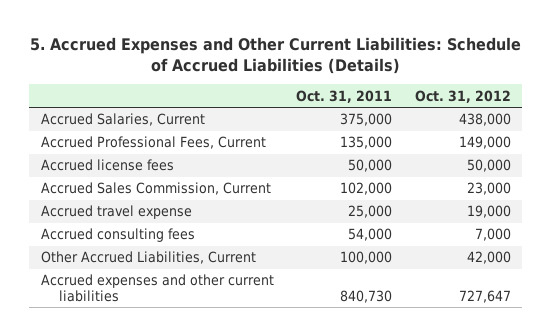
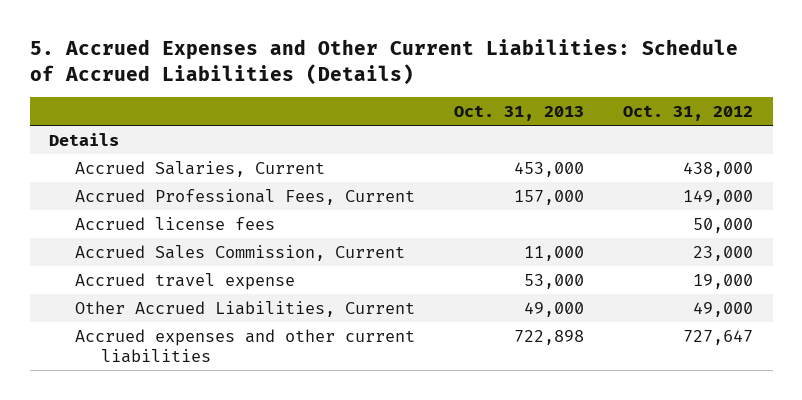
- | Oct. 31, 2011 | Oct. 31, 2012
+ | Oct. 31, 2013 | Oct. 31, 2012
+ Details
- Accrued consulting fees | 54,000 | 7,000
- Other Accrued Liabilities, Current | 100,000 | 42,000
+ Other Accrued Liabilities, Current | 49,000 | 49,000

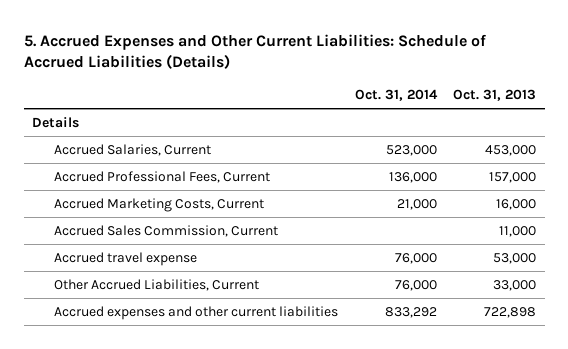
- | Oct. 31, 2013 | Oct. 31, 2012
+ | Oct. 31, 2014 | Oct. 31, 2013
- Accrued license fees | | 50,000
+ Accrued Marketing Costs, Current | 21,000 | 16,000
- Other Accrued Liabilities, Current | 49,000 | 49,000
+ Other Accrued Liabilities, Current | 76,000 | 33,000

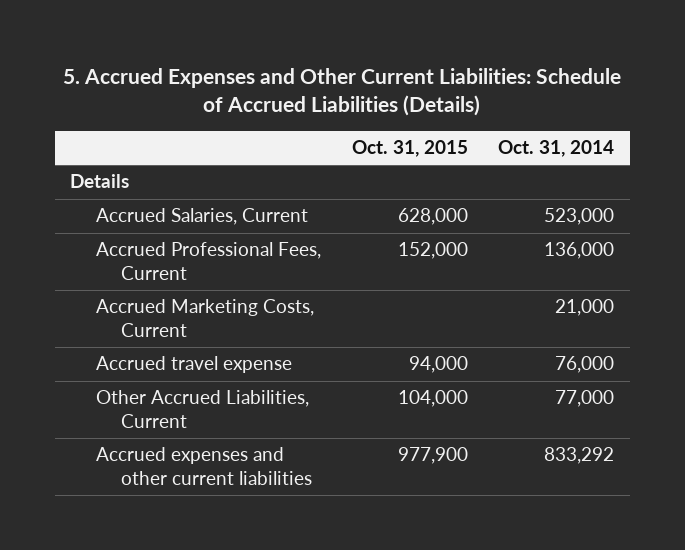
- | Oct. 31, 2014 | Oct. 31, 2013
+ | Oct. 31, 2015 | Oct. 31, 2014
- Accrued Sales Commission, Current | | 11,000
- Other Accrued Liabilities, Current | 76,000 | 33,000
+ Other Accrued Liabilities, Current | 104,000 | 77,000

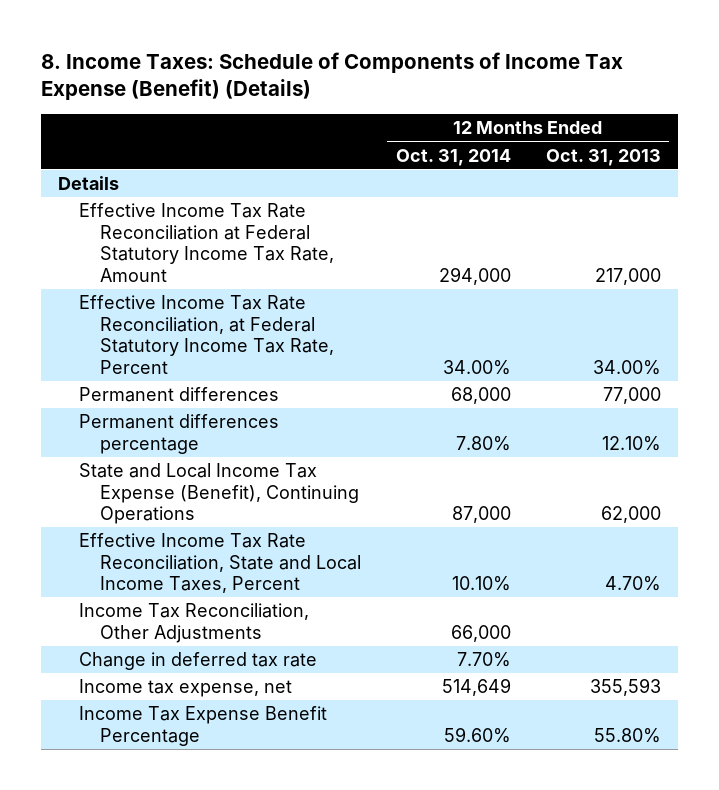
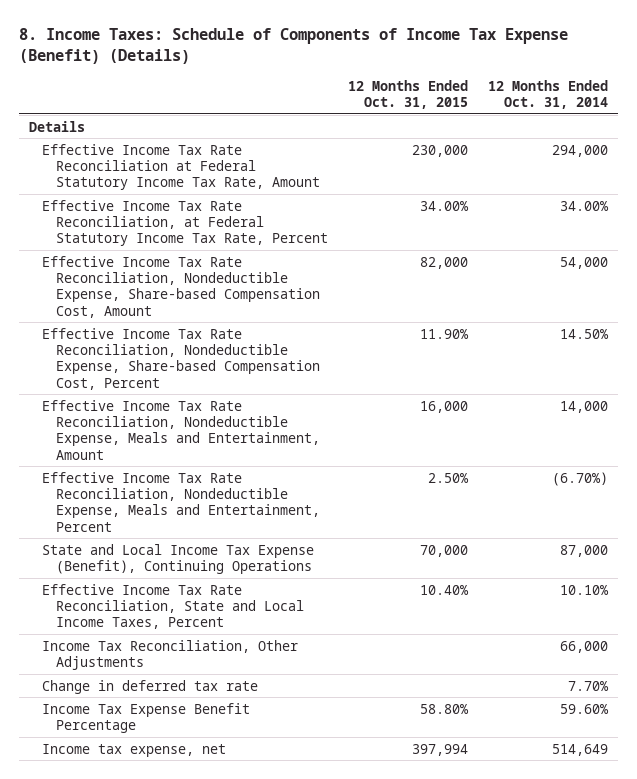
- | 12 Months Ended Oct. 31, 2014 | 12 Months Ended Oct. 31, 2013
+ | 12 Months Ended Oct. 31, 2015 | 12 Months Ended Oct. 31, 2014
- Permanent differences | 68,000 | 77,000
- Permanent differences percentage | 7.80% | 12.10%
+ Effective Income Tax Rate Reconciliation, Nondeductible Expense, Share-based Compensation Cost, Amount | 82,000 | 54,000
+ Effective Income Tax Rate Reconciliation, Nondeductible Expense, Share-based Compensation Cost, Percent | 11.90% | 14.50%
+ Effective Income Tax Rate Reconciliation, Nondeductible Expense, Meals and Entertainment, Amount | 16,000 | 14,000
+ Effective Income Tax Rate Reconciliation, Nondeductible Expense, Meals and Entertainment, Percent | 2.50% | (6.70%)
moved down: Income tax expense, net | 397,994 | 514,649

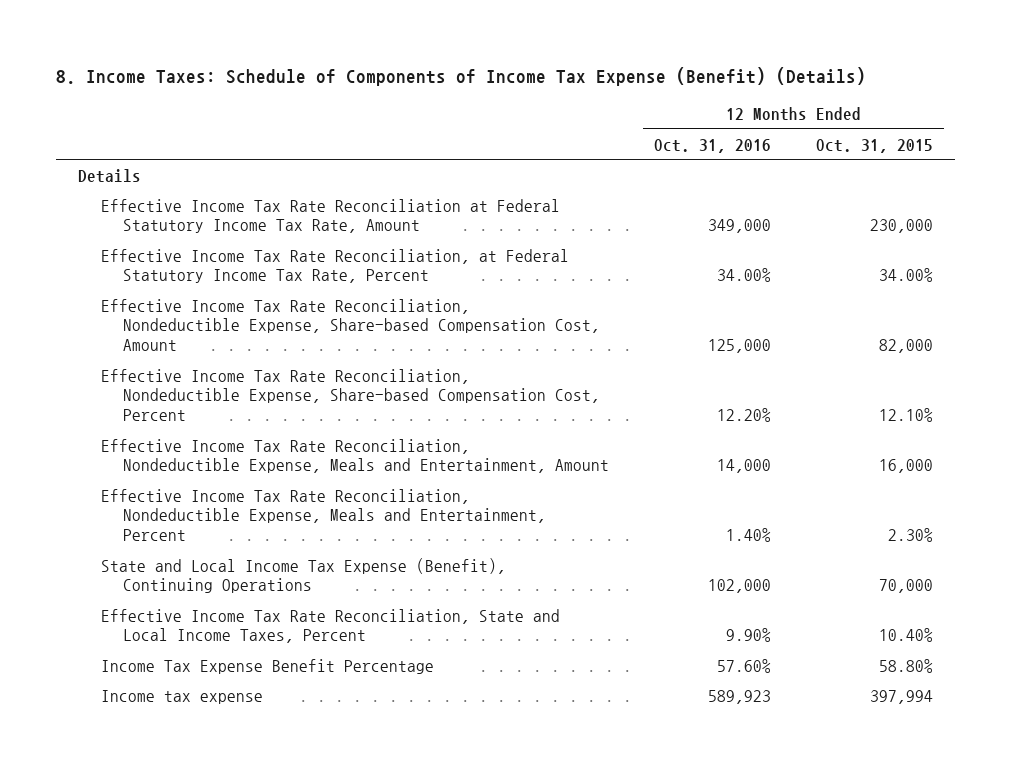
- | 12 Months Ended Oct. 31, 2015 | 12 Months Ended Oct. 31, 2014
+ | 12 Months Ended Oct. 31, 2016 | 12 Months Ended Oct. 31, 2015
- Effective Income Tax Rate Reconciliation, Nondeductible Expense, Share-based Compensation Cost, Percent | 11.90% | 14.50%
+ Effective Income Tax Rate Reconciliation, Nondeductible Expense, Share-based Compensation Cost, Percent | 12.20% | 12.10%
- Effective Income Tax Rate Reconciliation, Nondeductible Expense, Meals and Entertainment, Percent | 2.50% | (6.70%)
+ Effective Income Tax Rate Reconciliation, Nondeductible Expense, Meals and Entertainment, Percent | 1.40% | 2.30%
- Income Tax Reconciliation, Other Adjustments | | 66,000
- Change in deferred tax rate | | 7.70%
- Income tax expense, net | 397,994 | 514,649
+ Income tax expense | 589,923 | 397,994

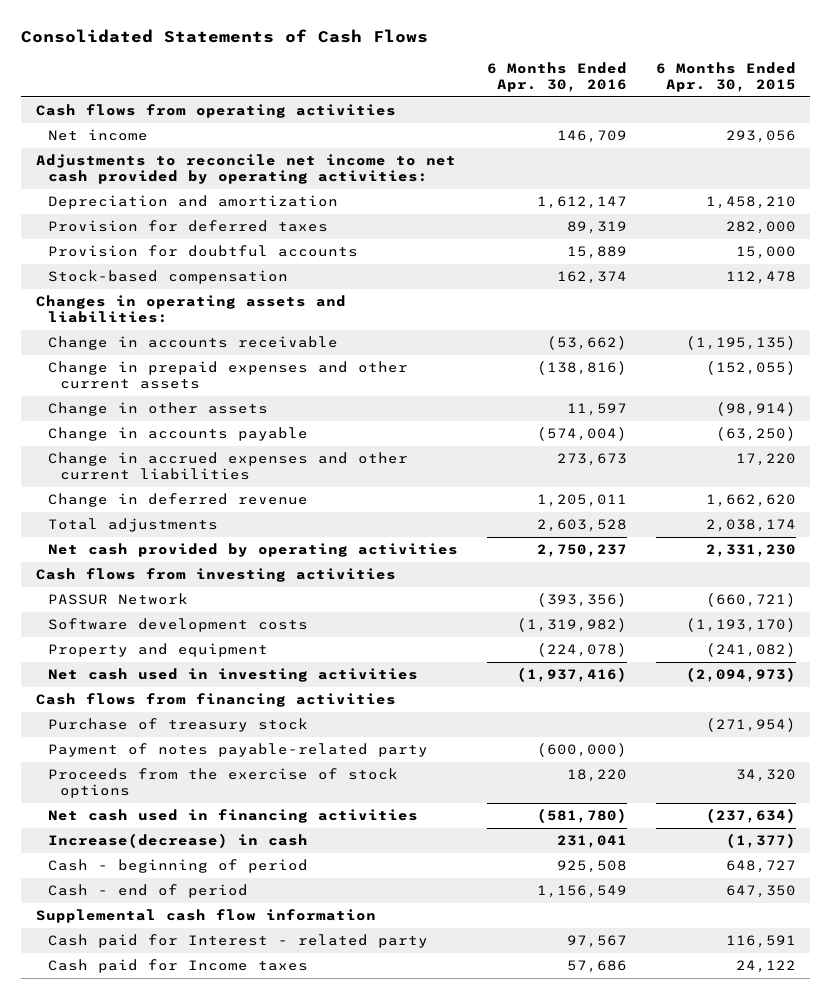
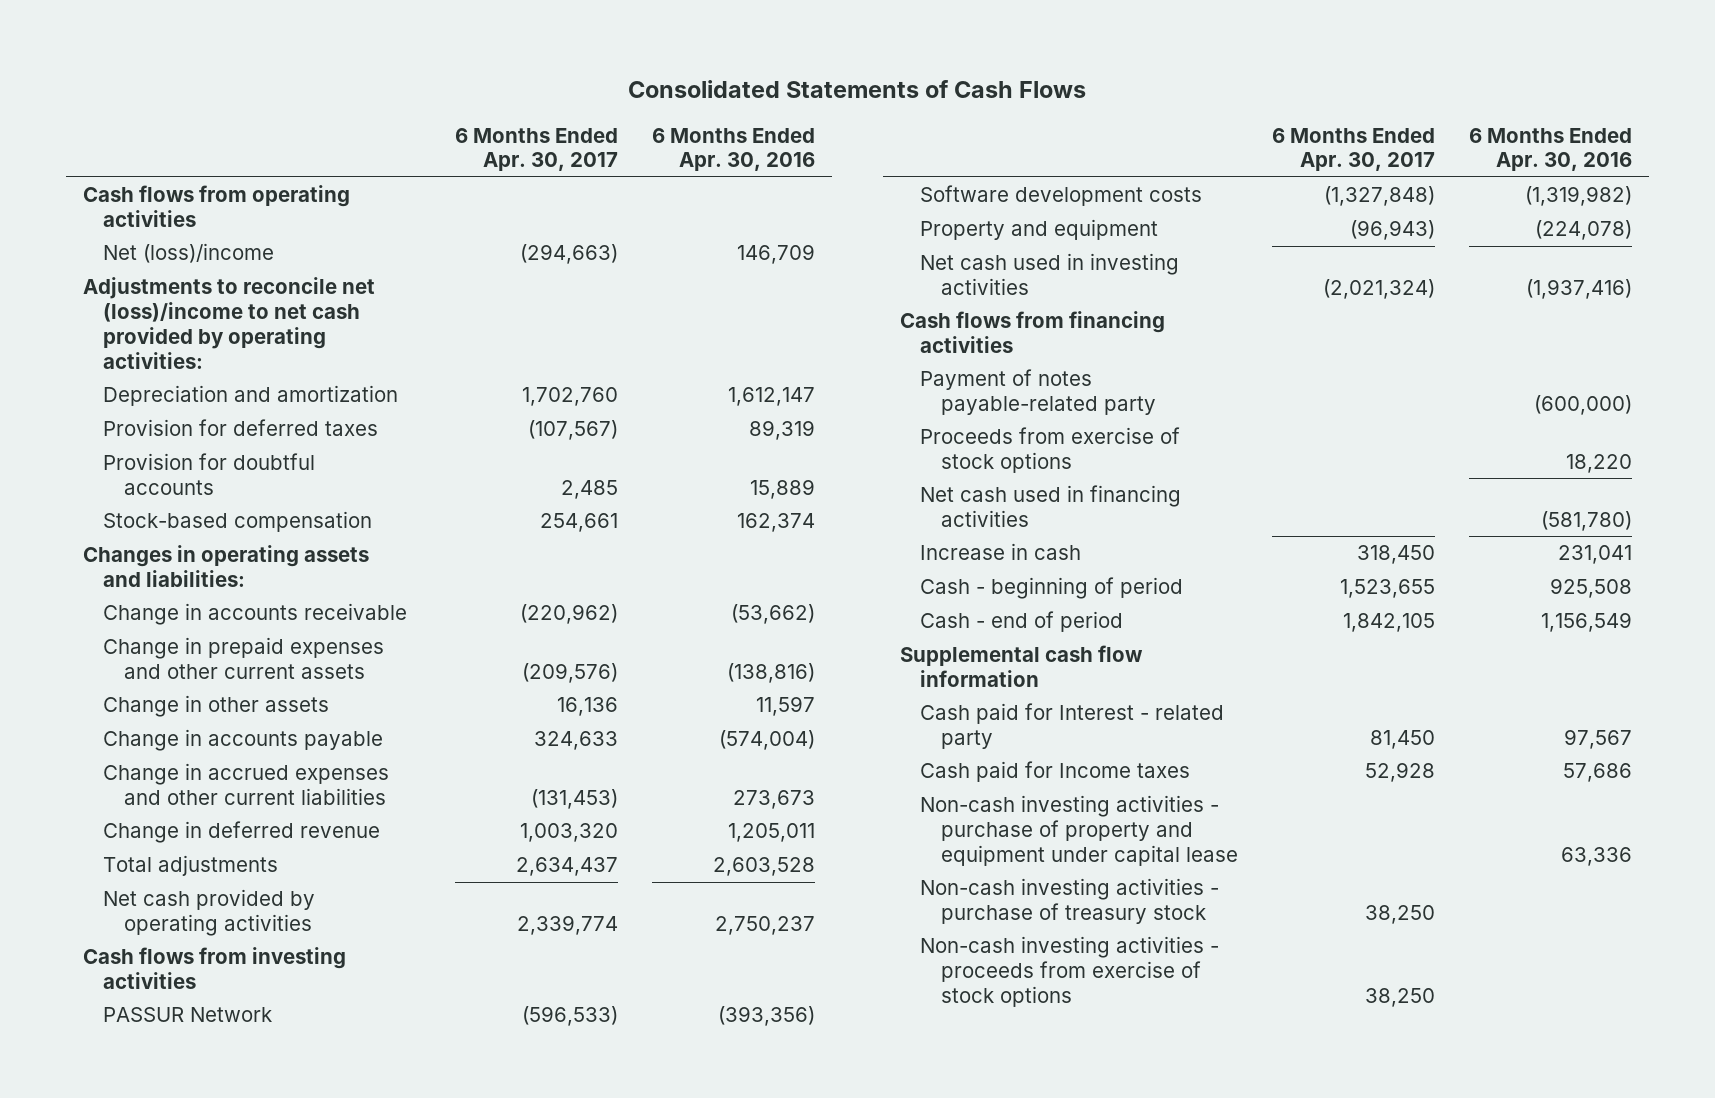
- | 6 Months Ended Apr. 30, 2016 | 6 Months Ended Apr. 30, 2015
+ | 6 Months Ended Apr. 30, 2017 | 6 Months Ended Apr. 30, 2016
- Net income | 146,709 | 293,056
- Adjustments to reconcile net income to net cash provided by operating activities:
+ Net (loss)/income | (294,663) | 146,709
+ Adjustments to reconcile net (loss)/income to net cash provided by operating activities:
- Purchase of treasury stock | | (271,954)
- Proceeds from the exercise of stock options | 18,220 | 34,320
+ Proceeds from exercise of stock options | | 18,220
- Increase(decrease) in cash | 231,041 | (1,377)
+ Increase in cash | 318,450 | 231,041
+ Non-cash investing activities - purchase of property and equipment under capital lease | | 63,336
+ Non-cash investing activities - purchase of treasury stock | 38,250 |
+ Non-cash investing activities - proceeds from exercise of stock options | 38,250 |

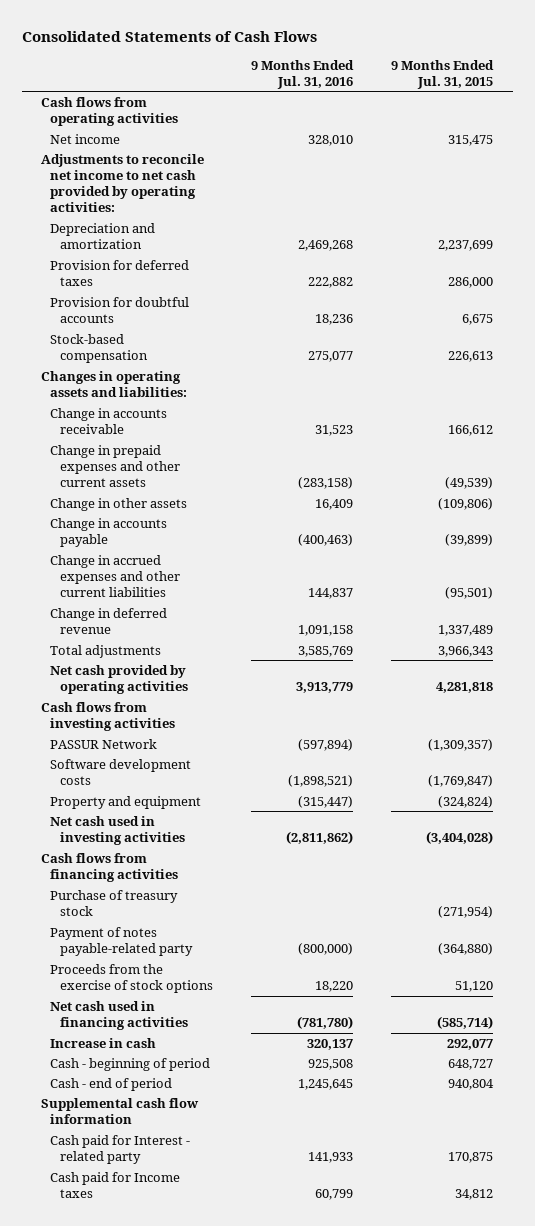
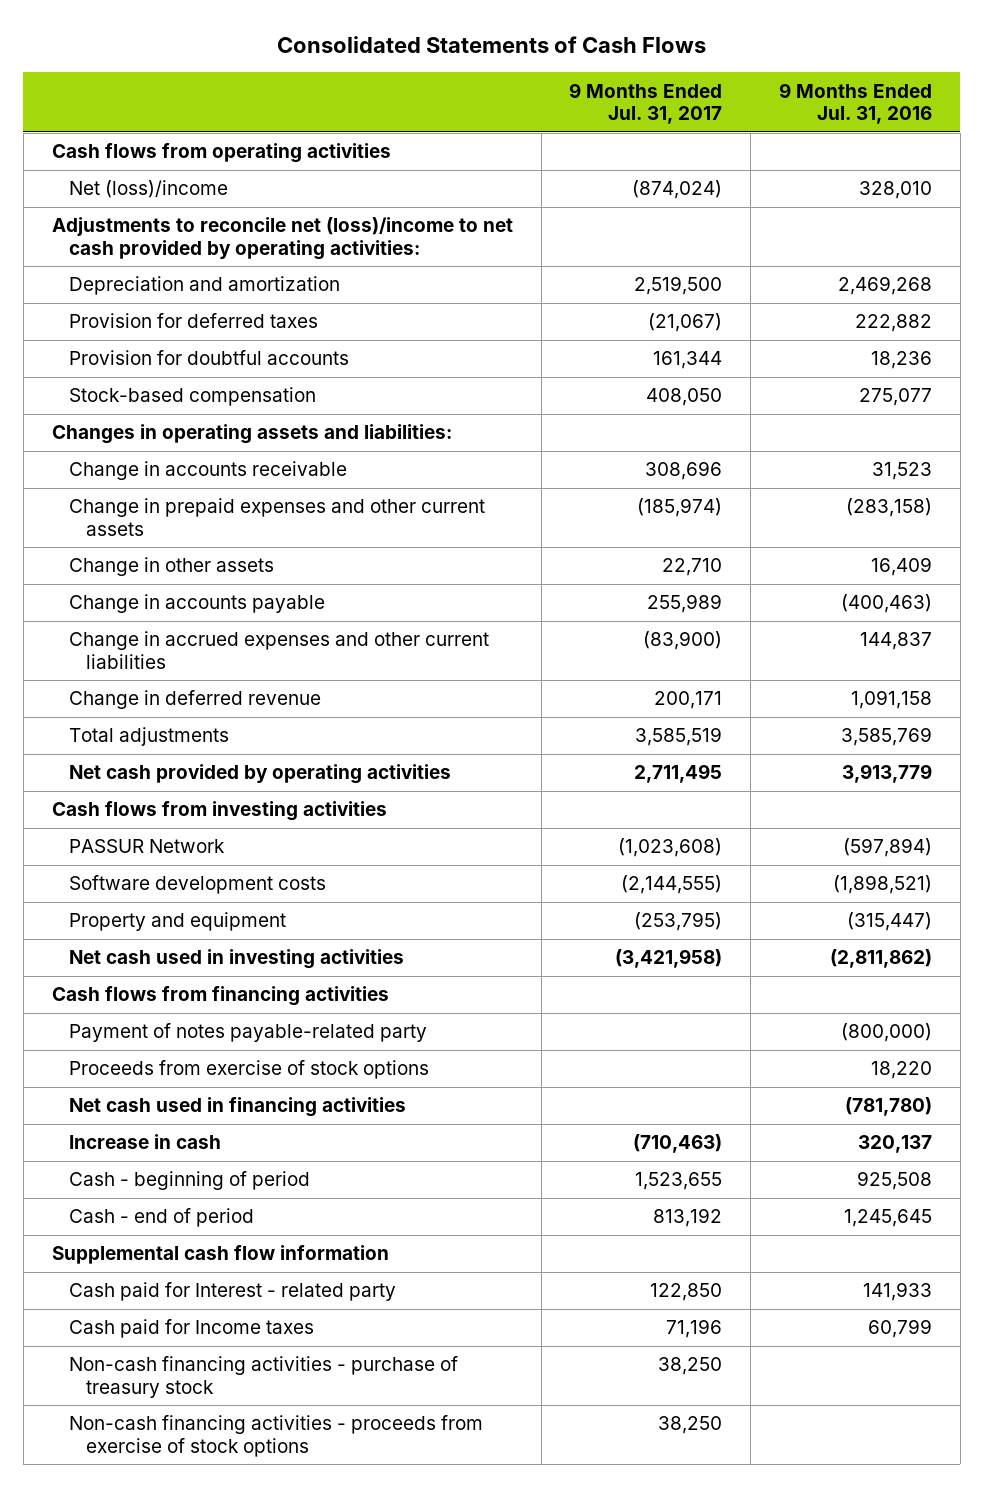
- | 9 Months Ended Jul. 31, 2016 | 9 Months Ended Jul. 31, 2015
+ | 9 Months Ended Jul. 31, 2017 | 9 Months Ended Jul. 31, 2016
- Net income | 328,010 | 315,475
- Adjustments to reconcile net income to net cash provided by operating activities:
+ Net (loss)/income | (874,024) | 328,010
+ Adjustments to reconcile net (loss)/income to net cash provided by operating activities:
- Purchase of treasury stock | | (271,954)
- Proceeds from the exercise of stock options | 18,220 | 51,120
+ Proceeds from exercise of stock options | | 18,220
+ Non-cash financing activities - purchase of treasury stock | 38,250 |
+ Non-cash financing activities - proceeds from exercise of stock options | 38,250 |

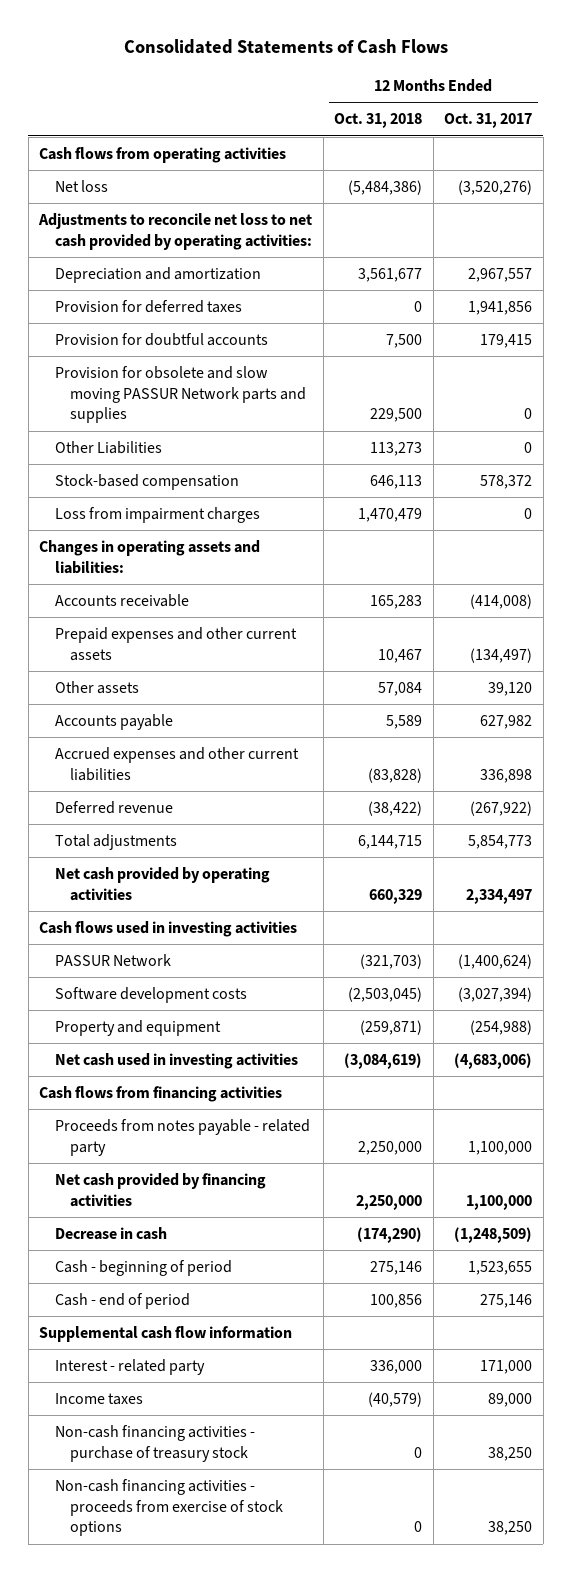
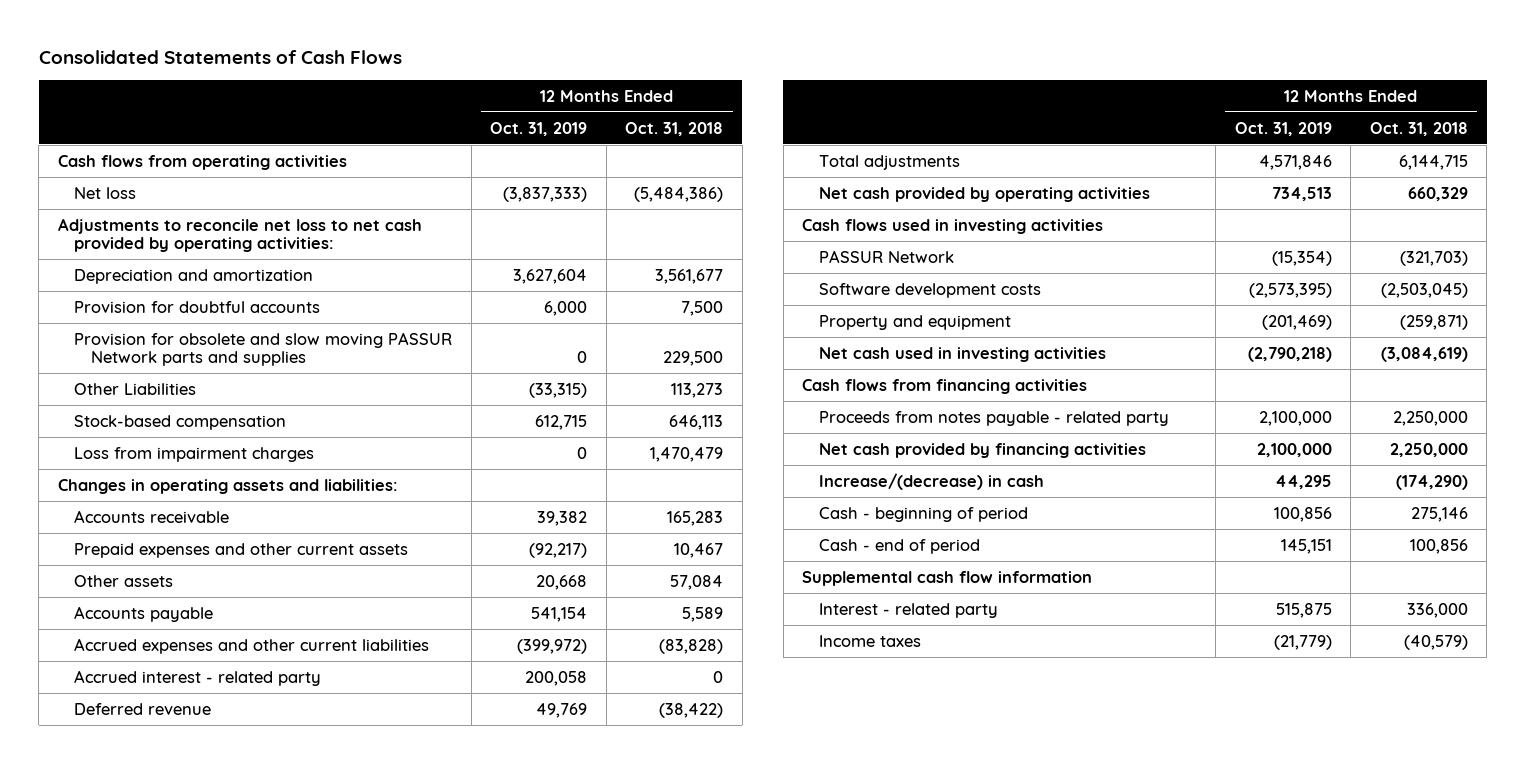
- | 12 Months Ended Oct. 31, 2018 | 12 Months Ended Oct. 31, 2017
+ | 12 Months Ended Oct. 31, 2019 | 12 Months Ended Oct. 31, 2018
- Provision for deferred taxes | 0 | 1,941,856
+ Accrued interest - related party | 200,058 | 0
- Decrease in cash | (174,290) | (1,248,509)
+ Increase/(decrease) in cash | 44,295 | (174,290)
- Non-cash financing activities - purchase of treasury stock | 0 | 38,250
- Non-cash financing activities - proceeds from exercise of stock options | 0 | 38,250

